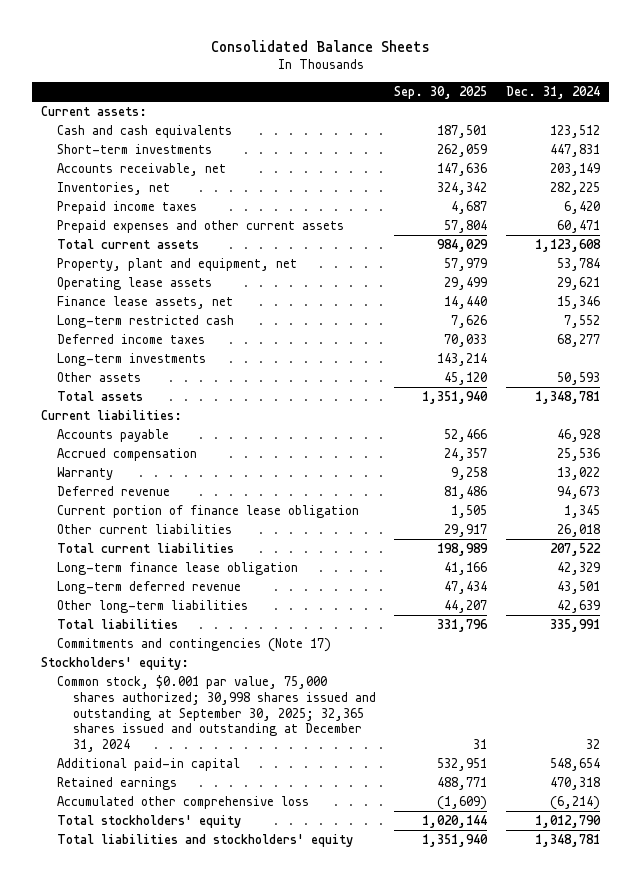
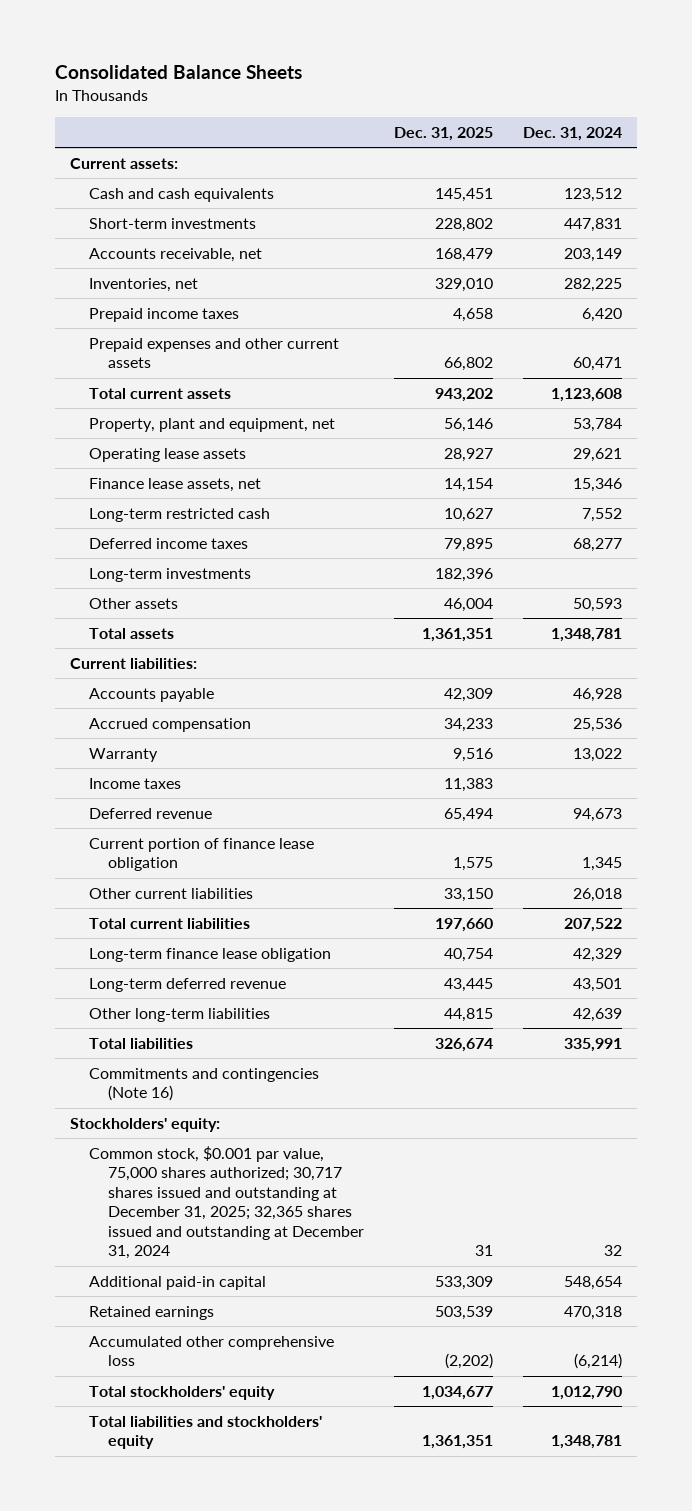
- | Sep. 30, 2025 | Dec. 31, 2024
+ | Dec. 31, 2025 | Dec. 31, 2024
+ Income taxes | 11,383 |
- Commitments and contingencies (Note 17)
+ Commitments and contingencies (Note 16)
- Common stock, $0.001 par value, 75,000 shares authorized; 30,998 shares issued and outstanding at September 30, 2025; 32,365 shares issued and outstanding at December 31, 2024 | 31 | 32
+ Common stock, $0.001 par value, 75,000 shares authorized; 30,717 shares issued and outstanding at December 31, 2025; 32,365 shares issued and outstanding at December 31, 2024 | 31 | 32

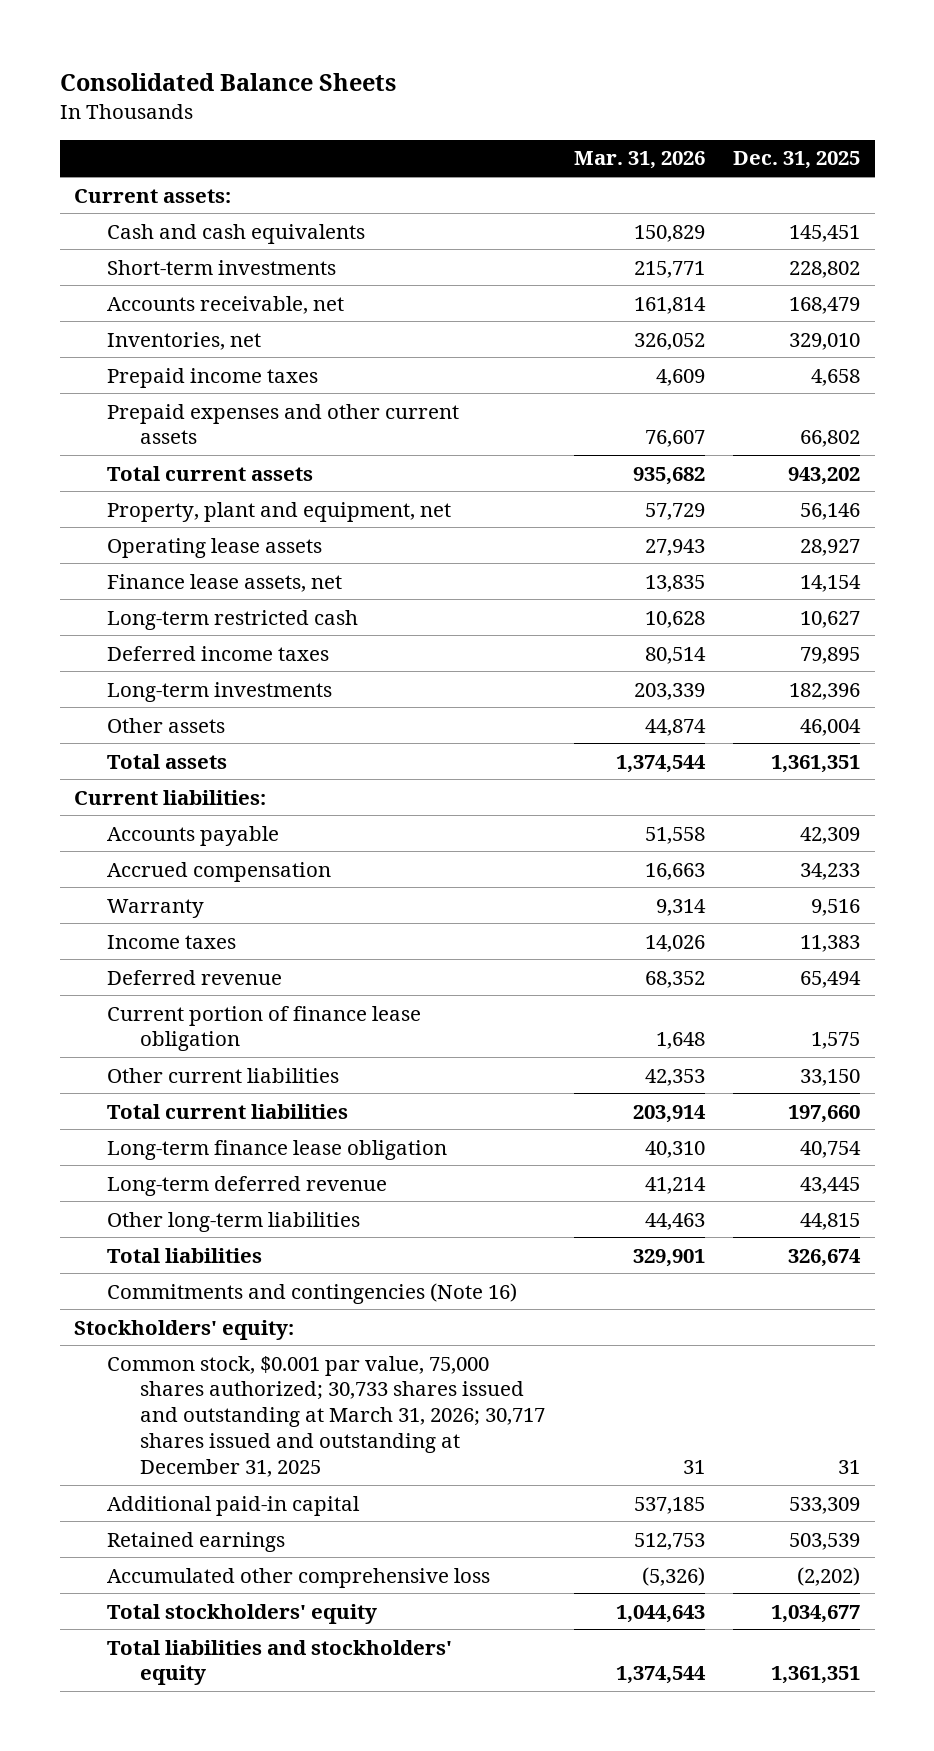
- | Dec. 31, 2025 | Dec. 31, 2024
+ | Mar. 31, 2026 | Dec. 31, 2025
- Common stock, $0.001 par value, 75,000 shares authorized; 30,717 shares issued and outstanding at December 31, 2025; 32,365 shares issued and outstanding at December 31, 2024 | 31 | 32
+ Common stock, $0.001 par value, 75,000 shares authorized; 30,733 shares issued and outstanding at March 31, 2026; 30,717 shares issued and outstanding at December 31, 2025 | 31 | 31

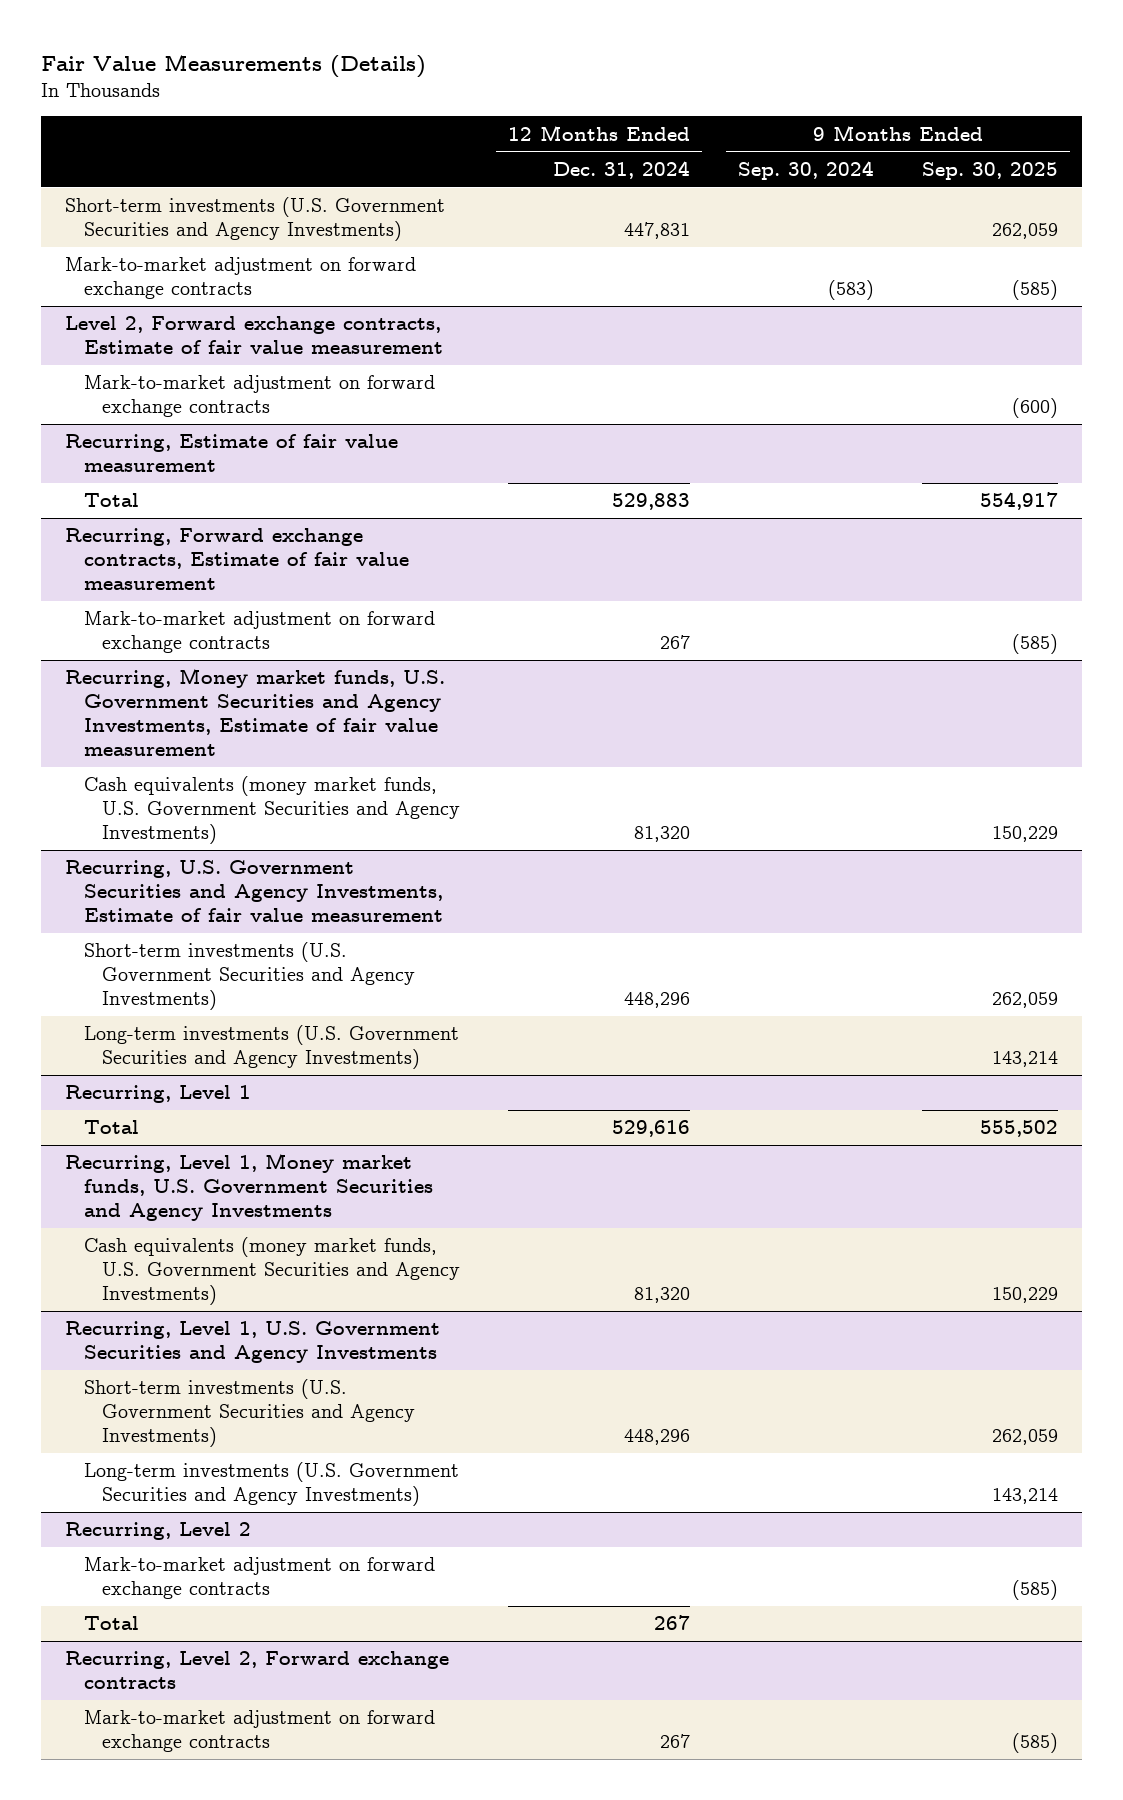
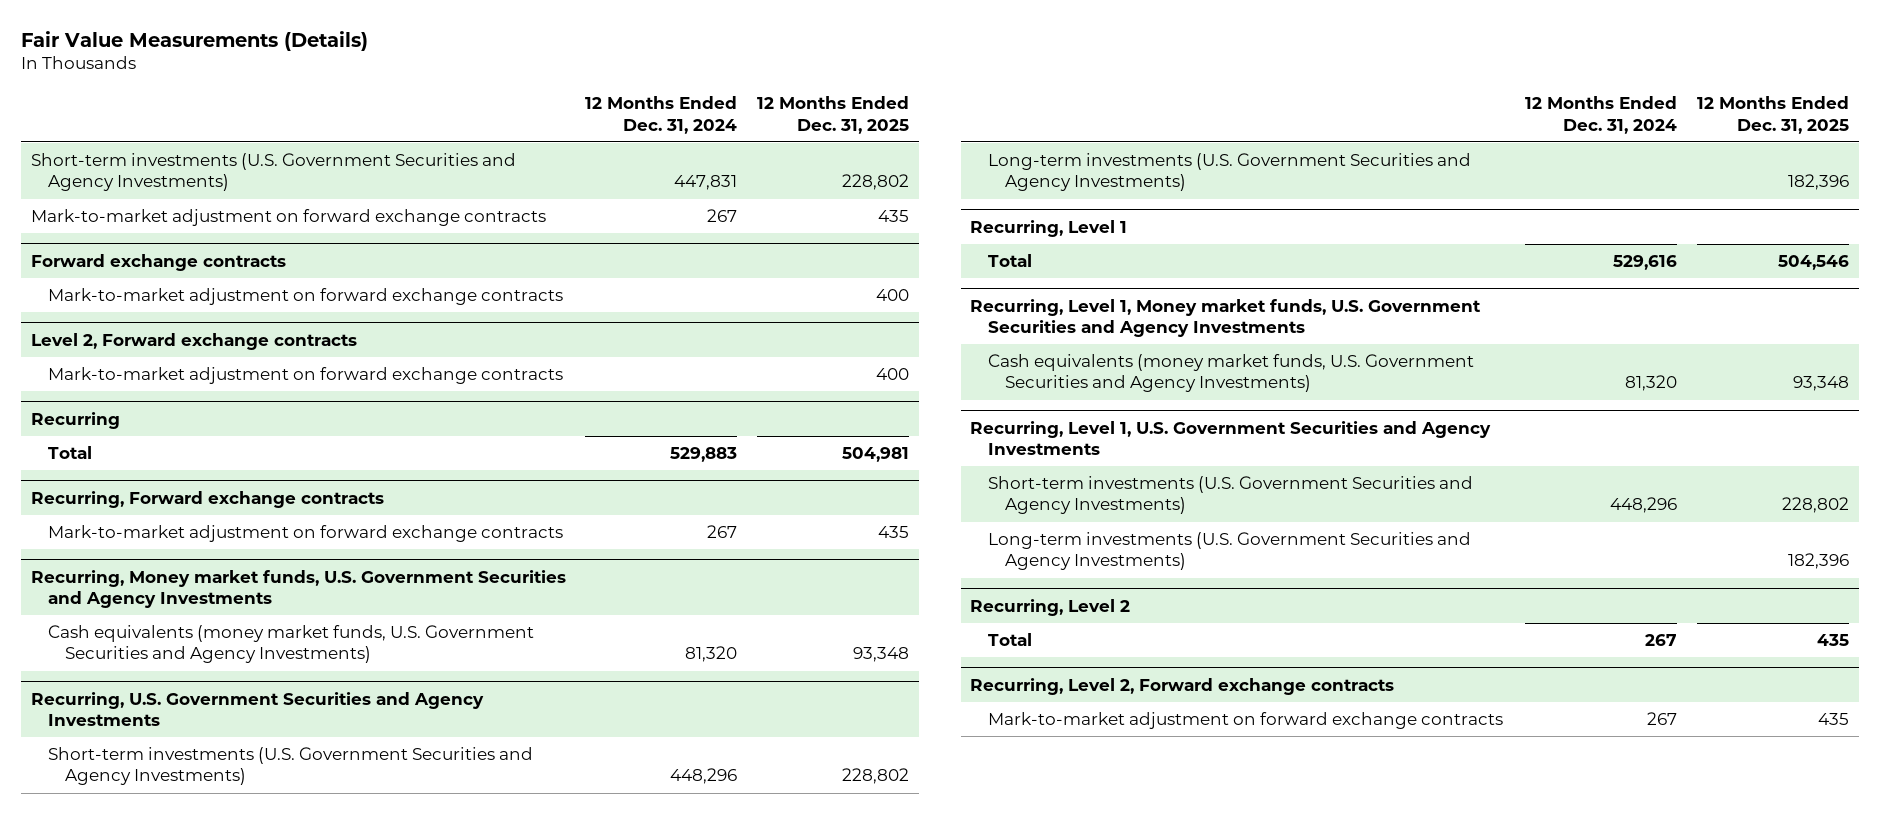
- | 12 Months Ended Dec. 31, 2024 | 9 Months Ended Sep. 30, 2024 | 9 Months Ended Sep. 30, 2025
+ | 12 Months Ended Dec. 31, 2024 | 12 Months Ended Dec. 31, 2025
+ Mark-to-market adjustment on forward exchange contracts | 267 | 435
+ Forward exchange contracts
- Level 2, Forward exchange contracts, Estimate of fair value measurement
+ Level 2, Forward exchange contracts
- Recurring, Estimate of fair value measurement
+ Recurring
- Recurring, Forward exchange contracts, Estimate of fair value measurement
+ Recurring, Forward exchange contracts
- Recurring, Money market funds, U.S. Government Securities and Agency Investments, Estimate of fair value measurement
+ Recurring, Money market funds, U.S. Government Securities and Agency Investments
- Recurring, U.S. Government Securities and Agency Investments, Estimate of fair value measurement
+ Recurring, U.S. Government Securities and Agency Investments
@ Recurring, Level 2
- Mark-to-market adjustment on forward exchange contracts | | | (585)

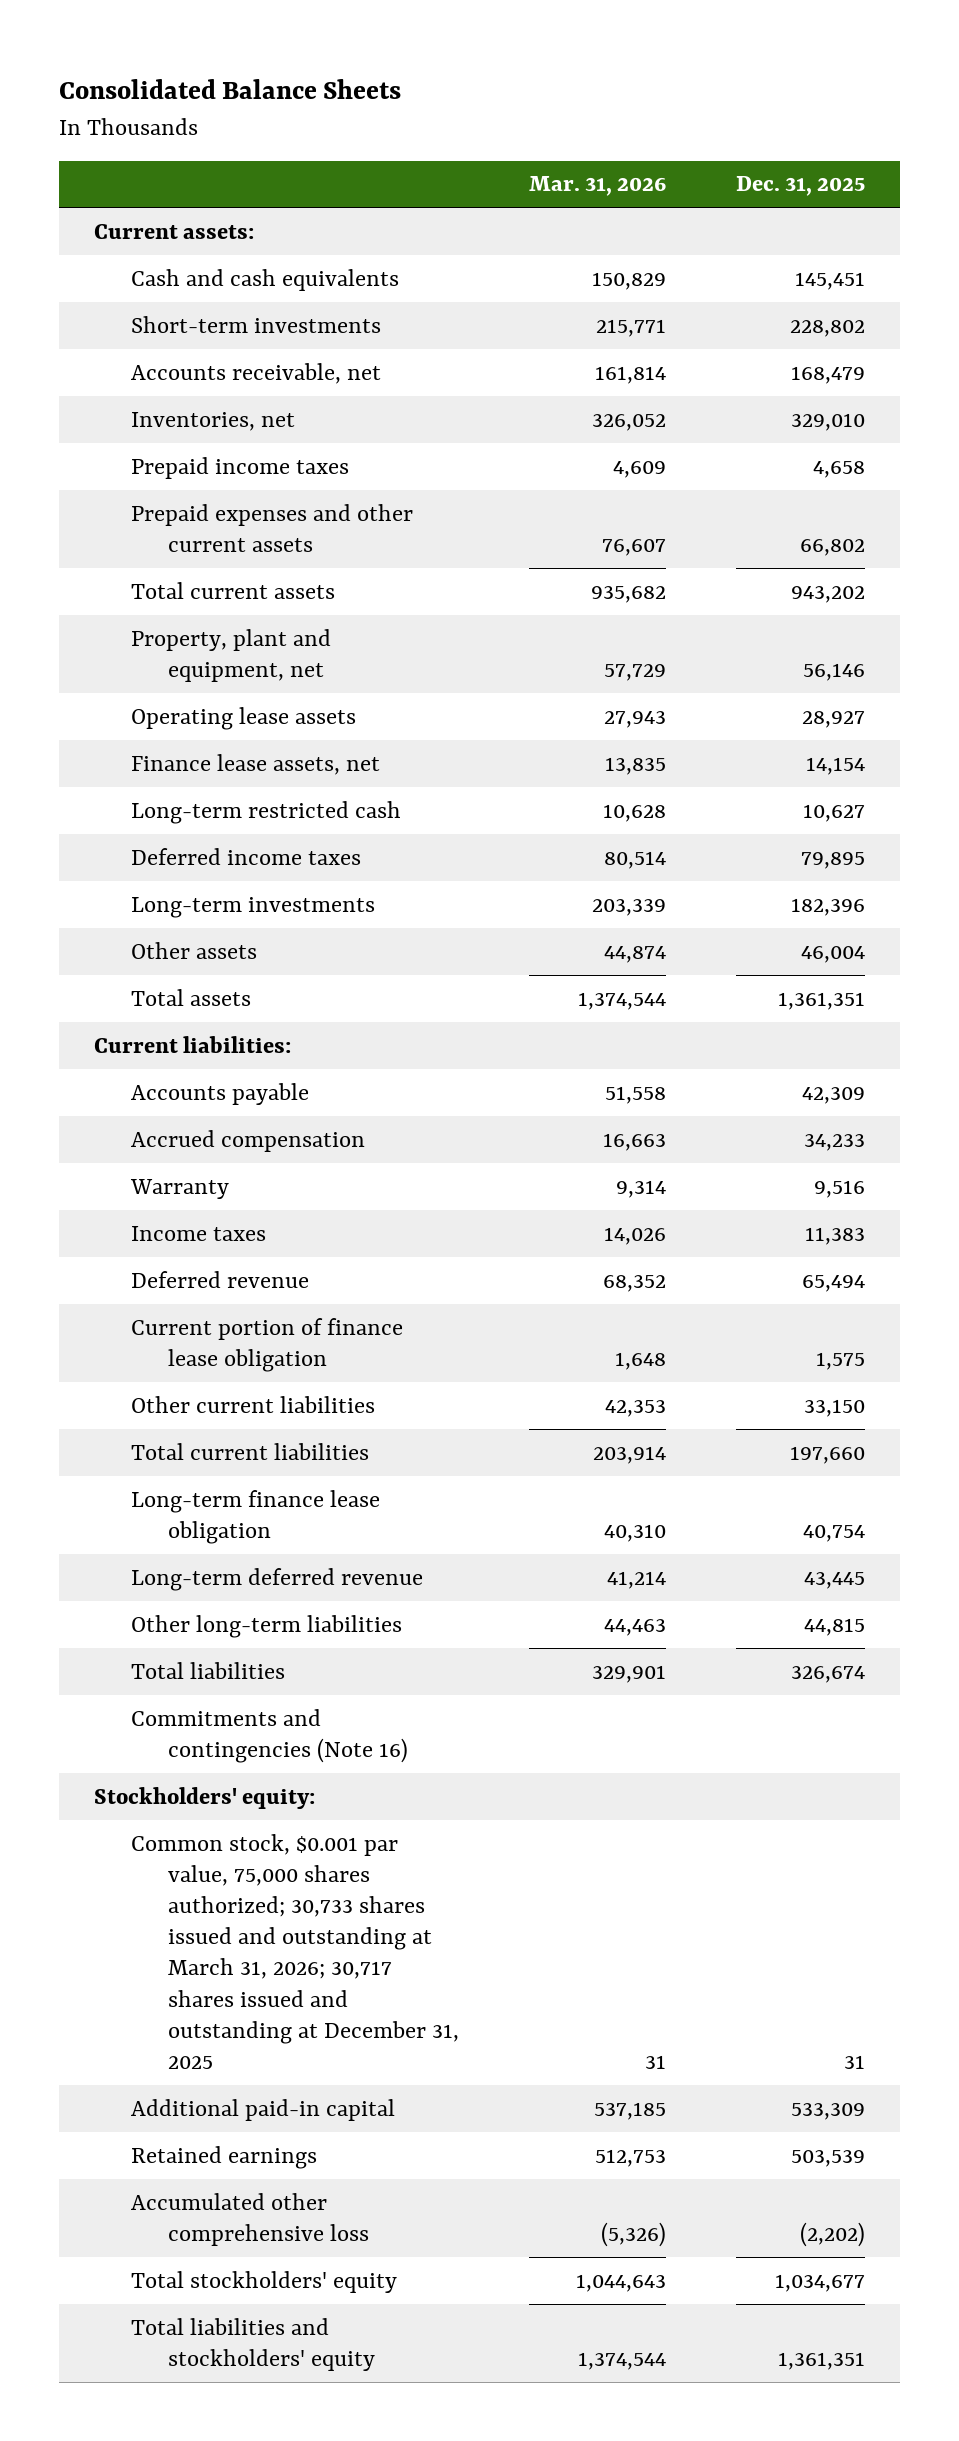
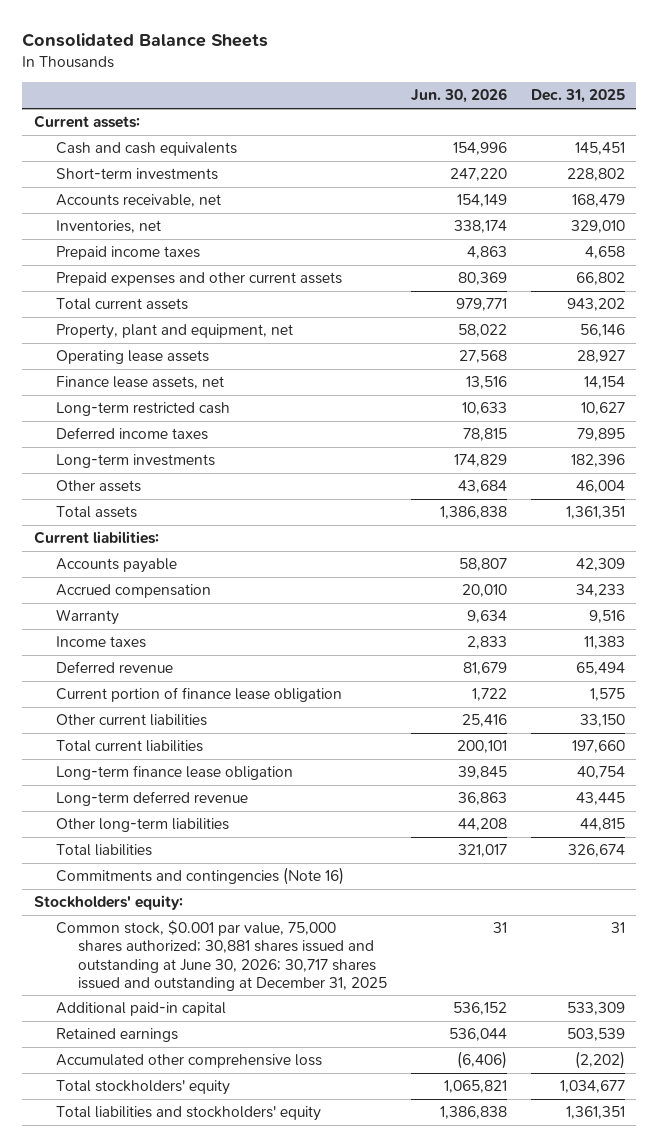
- | Mar. 31, 2026 | Dec. 31, 2025
+ | Jun. 30, 2026 | Dec. 31, 2025
- Common stock, $0.001 par value, 75,000 shares authorized; 30,733 shares issued and outstanding at March 31, 2026; 30,717 shares issued and outstanding at December 31, 2025 | 31 | 31
+ Common stock, $0.001 par value, 75,000 shares authorized; 30,881 shares issued and outstanding at June 30, 2026; 30,717 shares issued and outstanding at December 31, 2025 | 31 | 31

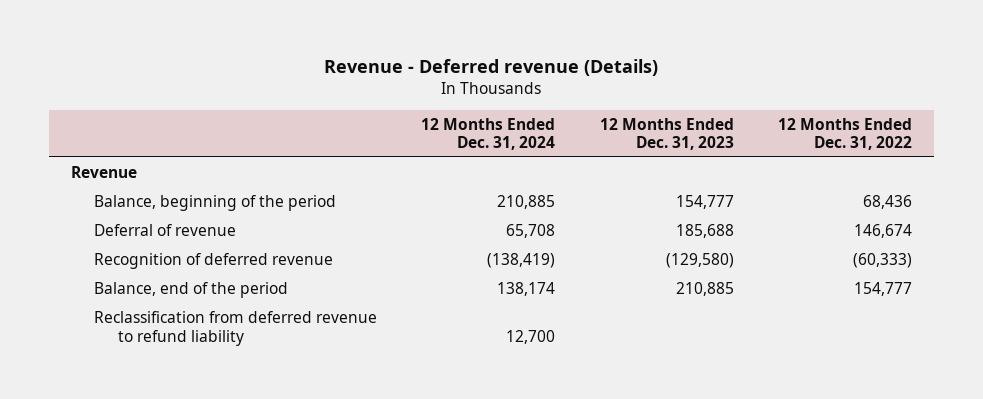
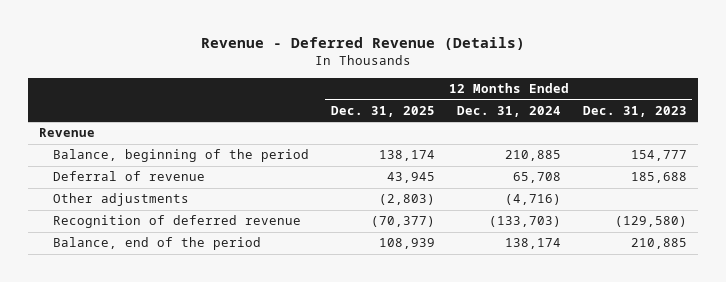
- Revenue - Deferred revenue (Details)
+ Revenue - Deferred Revenue (Details)
- | 12 Months Ended Dec. 31, 2024 | 12 Months Ended Dec. 31, 2023 | 12 Months Ended Dec. 31, 2022
+ | 12 Months Ended Dec. 31, 2025 | 12 Months Ended Dec. 31, 2024 | 12 Months Ended Dec. 31, 2023
- Recognition of deferred revenue | (138,419) | (129,580) | (60,333)
+ Other adjustments | (2,803) | (4,716) |
+ Recognition of deferred revenue | (70,377) | (133,703) | (129,580)
- Reclassification from deferred revenue to refund liability | 12,700 | |

